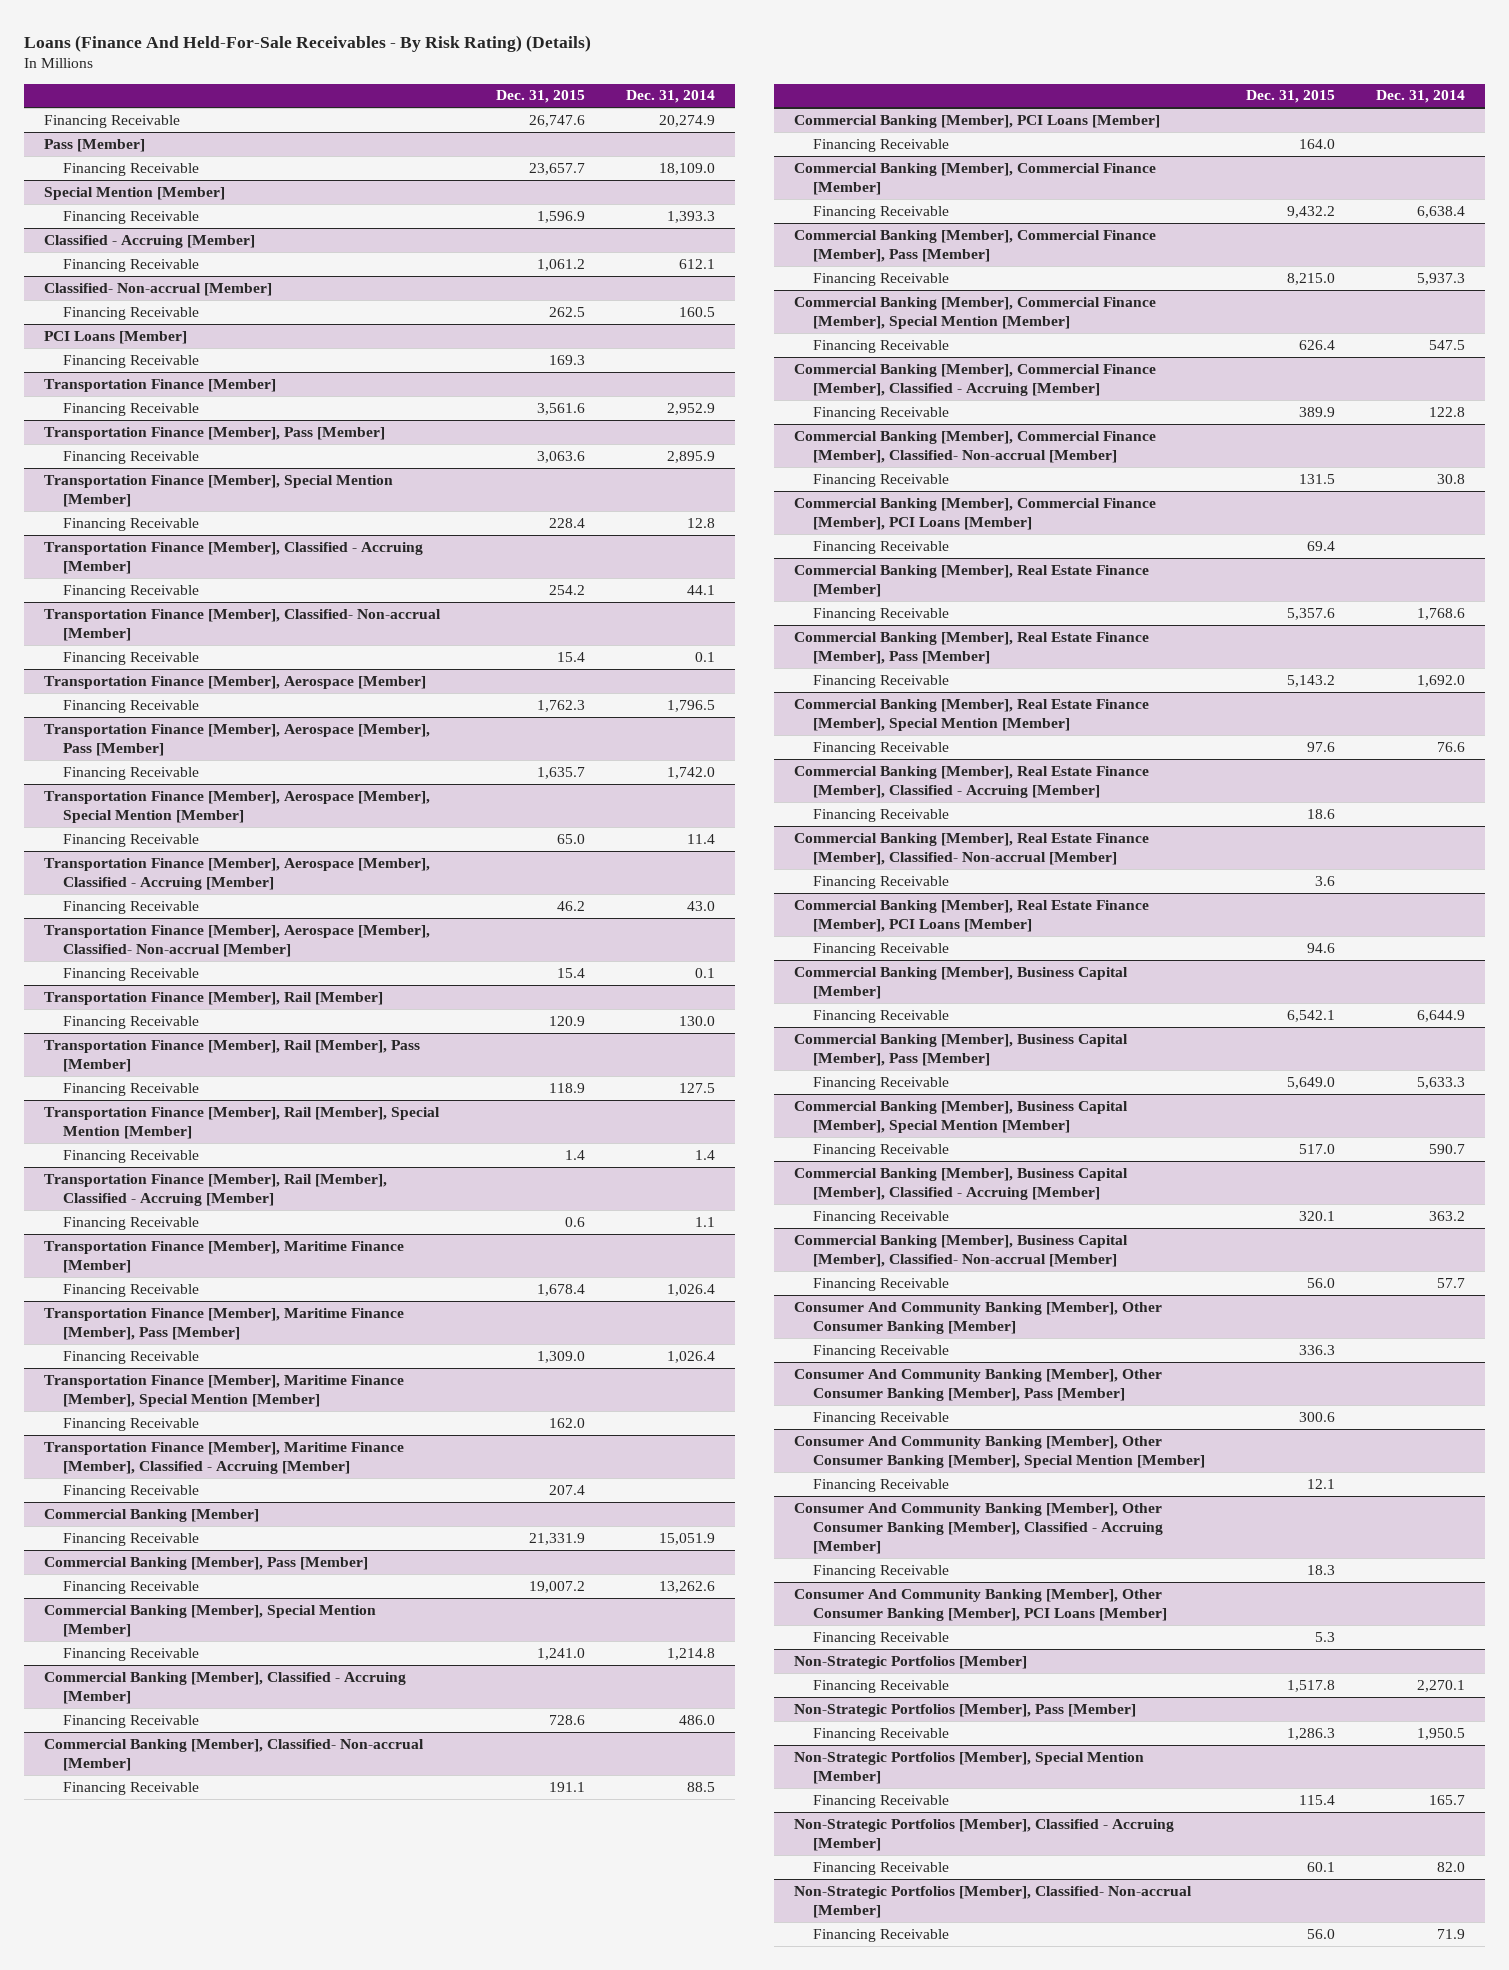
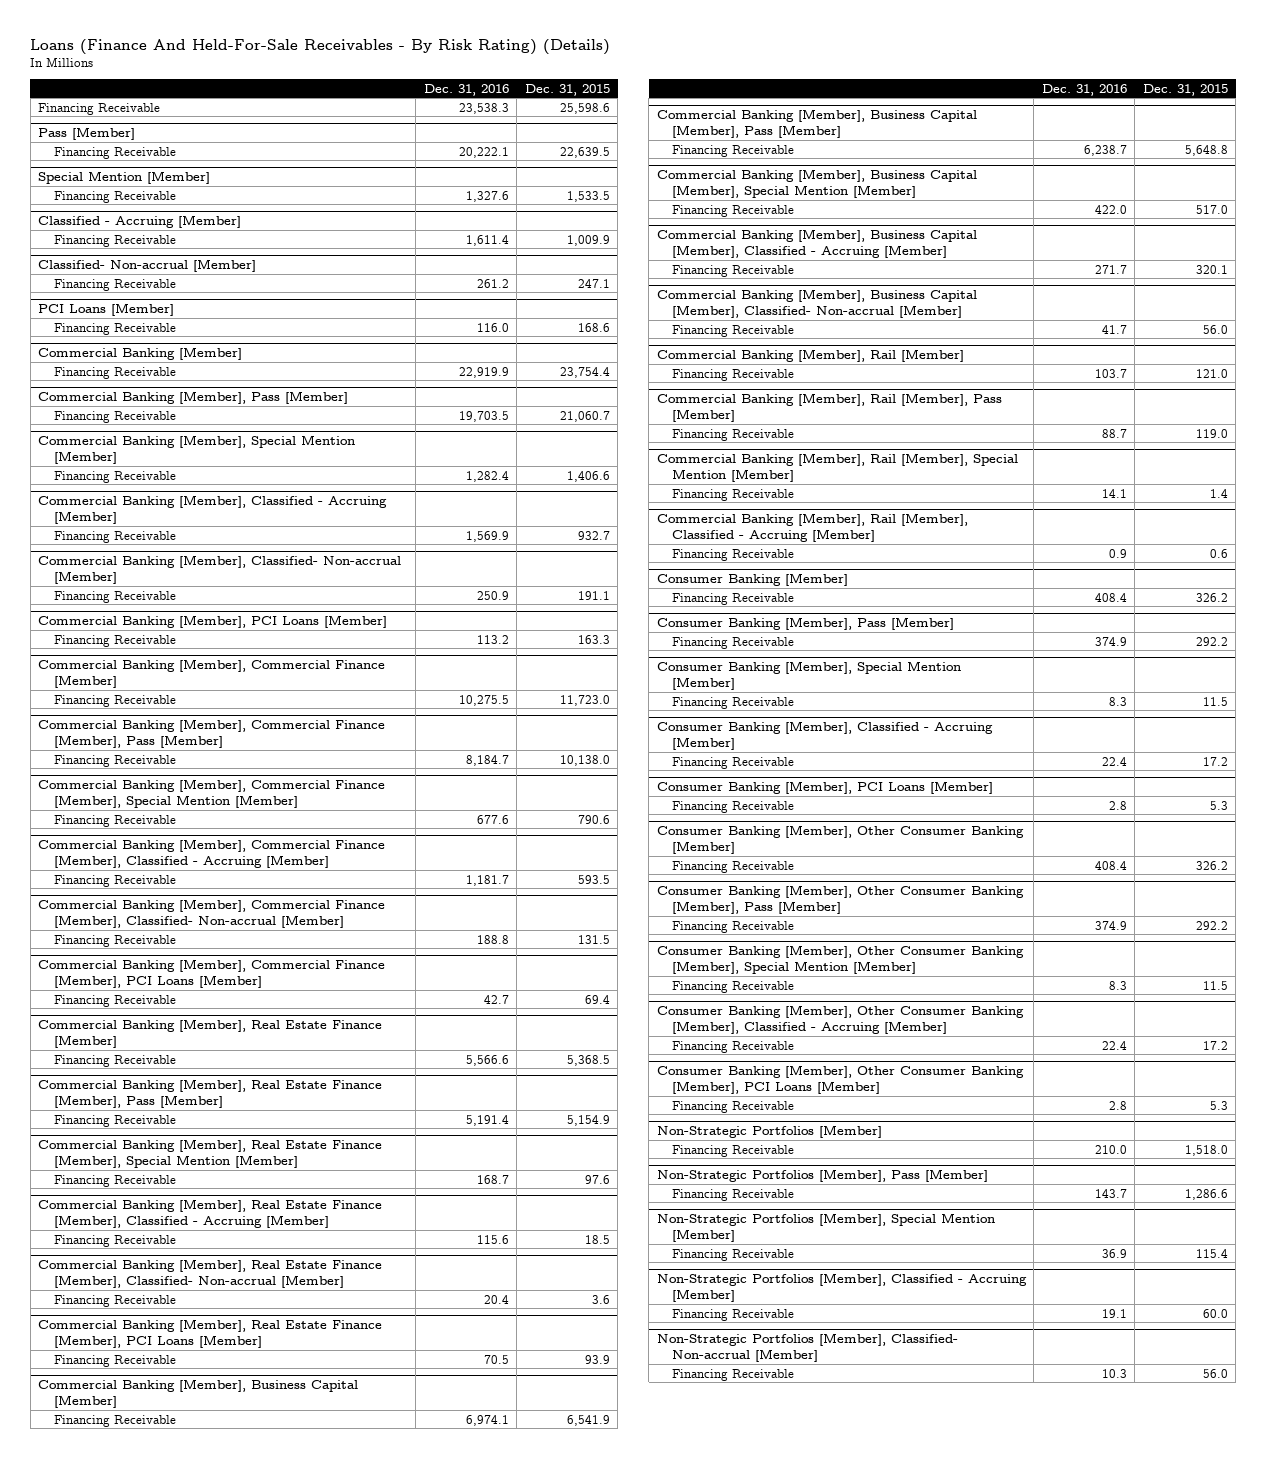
- | Dec. 31, 2015 | Dec. 31, 2014
+ | Dec. 31, 2016 | Dec. 31, 2015
- Financing Receivable | 26,747.6 | 20,274.9
+ Financing Receivable | 23,538.3 | 25,598.6
@ Pass [Member]
- Financing Receivable | 23,657.7 | 18,109.0
+ Financing Receivable | 20,222.1 | 22,639.5
@ Special Mention [Member]
- Financing Receivable | 1,596.9 | 1,393.3
+ Financing Receivable | 1,327.6 | 1,533.5
@ Classified - Accruing [Member]
- Financing Receivable | 1,061.2 | 612.1
+ Financing Receivable | 1,611.4 | 1,009.9
@ Classified- Non-accrual [Member]
- Financing Receivable | 262.5 | 160.5
+ Financing Receivable | 261.2 | 247.1
@ PCI Loans [Member]
- Financing Receivable | 169.3 |
- Transportation Finance [Member]
- Financing Receivable | 3,561.6 | 2,952.9
- Transportation Finance [Member], Pass [Member]
- Financing Receivable | 3,063.6 | 2,895.9
- Transportation Finance [Member], Special Mention [Member]
- Financing Receivable | 228.4 | 12.8
- Transportation Finance [Member], Classified - Accruing [Member]
- Financing Receivable | 254.2 | 44.1
- Transportation Finance [Member], Classified- Non-accrual [Member]
- Financing Receivable | 15.4 | 0.1
- Transportation Finance [Member], Aerospace [Member]
- Financing Receivable | 1,762.3 | 1,796.5
- Transportation Finance [Member], Aerospace [Member], Pass [Member]
- Financing Receivable | 1,635.7 | 1,742.0
- Transportation Finance [Member], Aerospace [Member], Special Mention [Member]
- Financing Receivable | 65.0 | 11.4
- Transportation Finance [Member], Aerospace [Member], Classified - Accruing [Member]
- Financing Receivable | 46.2 | 43.0
- Transportation Finance [Member], Aerospace [Member], Classified- Non-accrual [Member]
- Financing Receivable | 15.4 | 0.1
- Transportation Finance [Member], Rail [Member]
- Financing Receivable | 120.9 | 130.0
- Transportation Finance [Member], Rail [Member], Pass [Member]
- Financing Receivable | 118.9 | 127.5
- Transportation Finance [Member], Rail [Member], Special Mention [Member]
- Financing Receivable | 1.4 | 1.4
- Transportation Finance [Member], Rail [Member], Classified - Accruing [Member]
- Financing Receivable | 0.6 | 1.1
- Transportation Finance [Member], Maritime Finance [Member]
- Financing Receivable | 1,678.4 | 1,026.4
- Transportation Finance [Member], Maritime Finance [Member], Pass [Member]
- Financing Receivable | 1,309.0 | 1,026.4
- Transportation Finance [Member], Maritime Finance [Member], Special Mention [Member]
- Financing Receivable | 162.0 |
- Transportation Finance [Member], Maritime Finance [Member], Classified - Accruing [Member]
- Financing Receivable | 207.4 |
@ PCI Loans [Member]
+ Financing Receivable | 116.0 | 168.6
@ Commercial Banking [Member]
- Financing Receivable | 21,331.9 | 15,051.9
+ Financing Receivable | 22,919.9 | 23,754.4
@ Commercial Banking [Member], Pass [Member]
- Financing Receivable | 19,007.2 | 13,262.6
+ Financing Receivable | 19,703.5 | 21,060.7
@ Commercial Banking [Member], Special Mention [Member]
- Financing Receivable | 1,241.0 | 1,214.8
+ Financing Receivable | 1,282.4 | 1,406.6
@ Commercial Banking [Member], Classified - Accruing [Member]
- Financing Receivable | 728.6 | 486.0
+ Financing Receivable | 1,569.9 | 932.7
@ Commercial Banking [Member], PCI Loans [Member]
- Financing Receivable | 164.0 |
+ Financing Receivable | 113.2 | 163.3
@ Commercial Banking [Member], Commercial Finance [Member]
- Financing Receivable | 9,432.2 | 6,638.4
+ Financing Receivable | 10,275.5 | 11,723.0
@ Commercial Banking [Member], Commercial Finance [Member], Pass [Member]
- Financing Receivable | 8,215.0 | 5,937.3
+ Financing Receivable | 8,184.7 | 10,138.0
@ Commercial Banking [Member], Commercial Finance [Member], Special Mention [Member]
- Financing Receivable | 626.4 | 547.5
+ Financing Receivable | 677.6 | 790.6
@ Commercial Banking [Member], Commercial Finance [Member], Classified - Accruing [Member]
- Financing Receivable | 389.9 | 122.8
+ Financing Receivable | 1,181.7 | 593.5
@ Commercial Banking [Member], Real Estate Finance [Member]
- Financing Receivable | 5,357.6 | 1,768.6
+ Financing Receivable | 5,566.6 | 5,368.5
@ Commercial Banking [Member], Real Estate Finance [Member], Pass [Member]
- Financing Receivable | 5,143.2 | 1,692.0
+ Financing Receivable | 5,191.4 | 5,154.9
@ Commercial Banking [Member], Real Estate Finance [Member], Classified - Accruing [Member]
- Financing Receivable | 18.6 |
+ Financing Receivable | 115.6 | 18.5
@ Commercial Banking [Member], Real Estate Finance [Member], PCI Loans [Member]
- Financing Receivable | 94.6 |
+ Financing Receivable | 70.5 | 93.9
@ Commercial Banking [Member], Business Capital [Member]
- Financing Receivable | 6,542.1 | 6,644.9
+ Financing Receivable | 6,974.1 | 6,541.9
@ Commercial Banking [Member], Business Capital [Member], Pass [Member]
- Financing Receivable | 5,649.0 | 5,633.3
+ Financing Receivable | 6,238.7 | 5,648.8
- Consumer And Community Banking [Member], Other Consumer Banking [Member]
- Financing Receivable | 336.3 |
- Consumer And Community Banking [Member], Other Consumer Banking [Member], Pass [Member]
- Financing Receivable | 300.6 |
- Consumer And Community Banking [Member], Other Consumer Banking [Member], Special Mention [Member]
- Financing Receivable | 12.1 |
- Consumer And Community Banking [Member], Other Consumer Banking [Member], Classified - Accruing [Member]
- Financing Receivable | 18.3 |
- Consumer And Community Banking [Member], Other Consumer Banking [Member], PCI Loans [Member]
+ Commercial Banking [Member], Rail [Member]
+ Financing Receivable | 103.7 | 121.0
+ Commercial Banking [Member], Rail [Member], Pass [Member]
+ Financing Receivable | 88.7 | 119.0
+ Commercial Banking [Member], Rail [Member], Special Mention [Member]
+ Financing Receivable | 14.1 | 1.4
+ Commercial Banking [Member], Rail [Member], Classified - Accruing [Member]
+ Financing Receivable | 0.9 | 0.6
+ Consumer Banking [Member]
+ Financing Receivable | 408.4 | 326.2
+ Consumer Banking [Member], Pass [Member]
+ Financing Receivable | 374.9 | 292.2
+ Consumer Banking [Member], Special Mention [Member]
+ Financing Receivable | 8.3 | 11.5
+ Consumer Banking [Member], Classified - Accruing [Member]
+ Financing Receivable | 22.4 | 17.2
+ Consumer Banking [Member], PCI Loans [Member]
+ Consumer Banking [Member], Other Consumer Banking [Member]
+ Financing Receivable | 408.4 | 326.2
+ Consumer Banking [Member], Other Consumer Banking [Member], Pass [Member]
+ Financing Receivable | 374.9 | 292.2
+ Consumer Banking [Member], Other Consumer Banking [Member], Special Mention [Member]
+ Financing Receivable | 8.3 | 11.5
+ Consumer Banking [Member], Other Consumer Banking [Member], Classified - Accruing [Member]
+ Financing Receivable | 22.4 | 17.2
+ Consumer Banking [Member], Other Consumer Banking [Member], PCI Loans [Member]
+ Financing Receivable | 2.8 | 5.3
@ Non-Strategic Portfolios [Member]
- Financing Receivable | 1,517.8 | 2,270.1
+ Financing Receivable | 210.0 | 1,518.0
@ Non-Strategic Portfolios [Member], Pass [Member]
- Financing Receivable | 1,286.3 | 1,950.5
+ Financing Receivable | 143.7 | 1,286.6
@ Non-Strategic Portfolios [Member], Classified - Accruing [Member]
- Financing Receivable | 60.1 | 82.0
+ Financing Receivable | 19.1 | 60.0

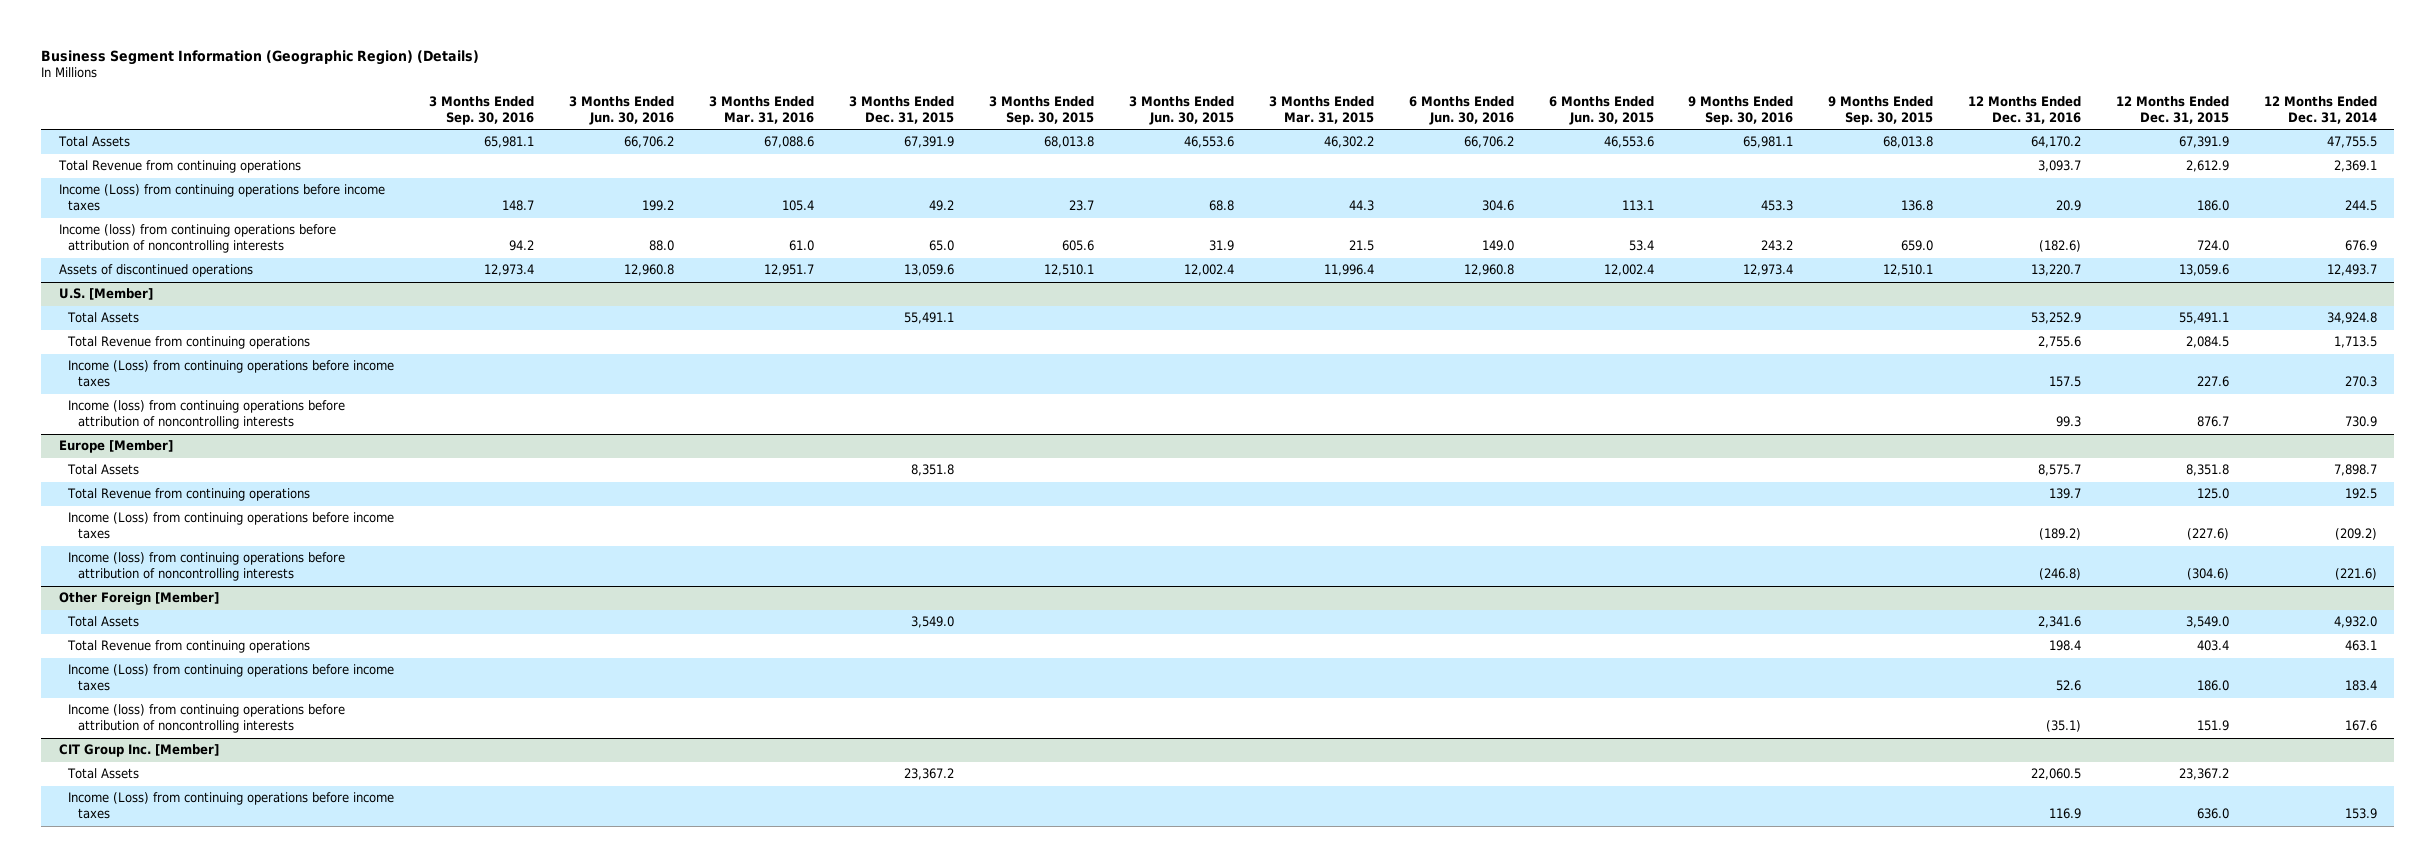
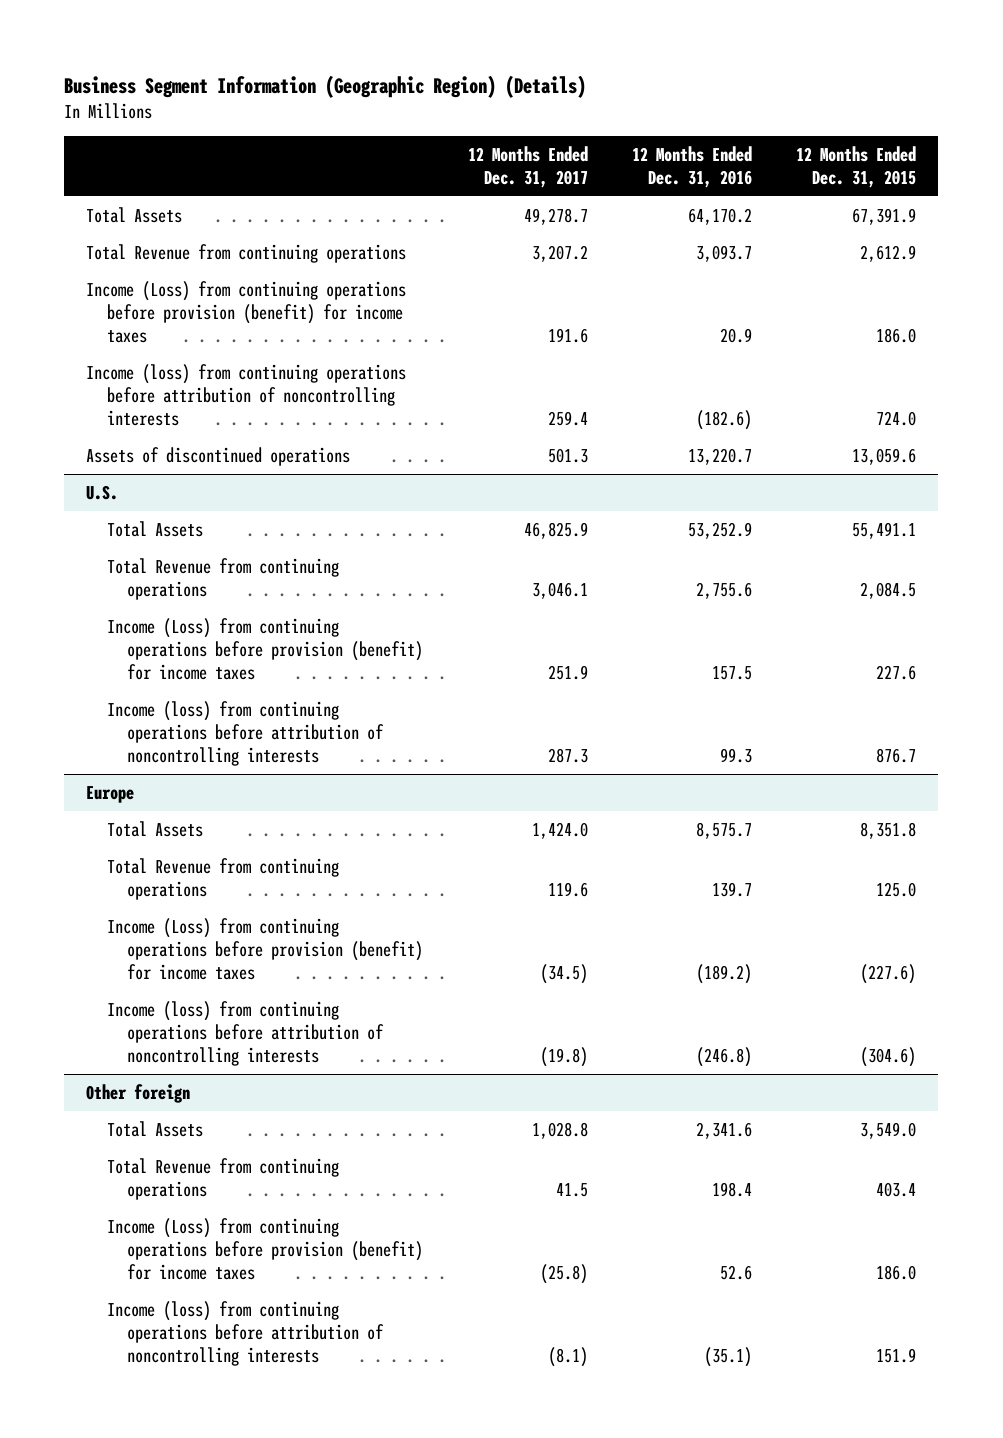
- | 3 Months Ended Sep. 30, 2016 | 3 Months Ended Jun. 30, 2016 | 3 Months Ended Mar. 31, 2016 | 3 Months Ended Dec. 31, 2015 | 3 Months Ended Sep. 30, 2015 | 3 Months Ended Jun. 30, 2015 | 3 Months Ended Mar. 31, 2015 | 6 Months Ended Jun. 30, 2016 | 6 Months Ended Jun. 30, 2015 | 9 Months Ended Sep. 30, 2016 | 9 Months Ended Sep. 30, 2015 | 12 Months Ended Dec. 31, 2016 | 12 Months Ended Dec. 31, 2015 | 12 Months Ended Dec. 31, 2014
+ | 12 Months Ended Dec. 31, 2017 | 12 Months Ended Dec. 31, 2016 | 12 Months Ended Dec. 31, 2015
- Income (Loss) from continuing operations before income taxes | 148.7 | 199.2 | 105.4 | 49.2 | 23.7 | 68.8 | 44.3 | 304.6 | 113.1 | 453.3 | 136.8 | 20.9 | 186.0 | 244.5
+ Income (Loss) from continuing operations before provision (benefit) for income taxes | 191.6 | 20.9 | 186.0
- U.S. [Member]
+ U.S.
- Income (Loss) from continuing operations before income taxes | | | | | | | | | | | | 157.5 | 227.6 | 270.3
+ Income (Loss) from continuing operations before provision (benefit) for income taxes | 251.9 | 157.5 | 227.6
- Europe [Member]
+ Europe
- Income (Loss) from continuing operations before income taxes | | | | | | | | | | | | (189.2) | (227.6) | (209.2)
+ Income (Loss) from continuing operations before provision (benefit) for income taxes | (34.5) | (189.2) | (227.6)
- Other Foreign [Member]
+ Other foreign
- Income (Loss) from continuing operations before income taxes | | | | | | | | | | | | 52.6 | 186.0 | 183.4
+ Income (Loss) from continuing operations before provision (benefit) for income taxes | (25.8) | 52.6 | 186.0
- CIT Group Inc. [Member]
- Total Assets | | | | 23,367.2 | | | | | | | | 22,060.5 | 23,367.2 |
- Income (Loss) from continuing operations before income taxes | | | | | | | | | | | | 116.9 | 636.0 | 153.9

